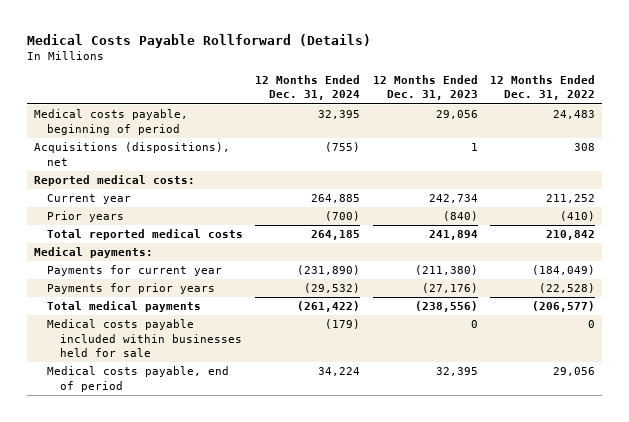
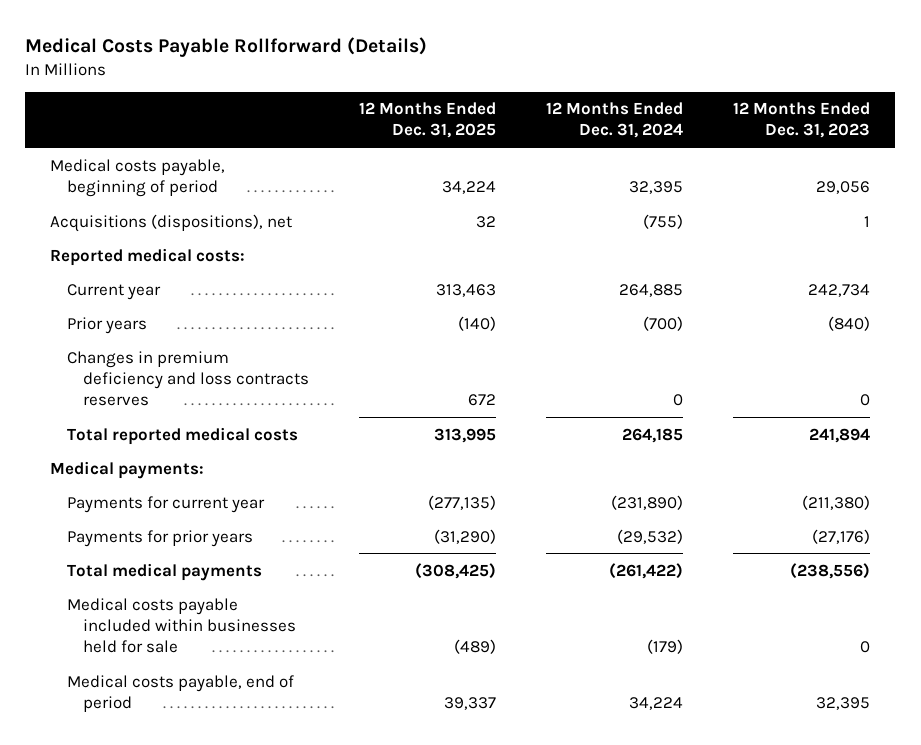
- | 12 Months Ended Dec. 31, 2024 | 12 Months Ended Dec. 31, 2023 | 12 Months Ended Dec. 31, 2022
+ | 12 Months Ended Dec. 31, 2025 | 12 Months Ended Dec. 31, 2024 | 12 Months Ended Dec. 31, 2023
+ Changes in premium deficiency and loss contracts reserves | 672 | 0 | 0

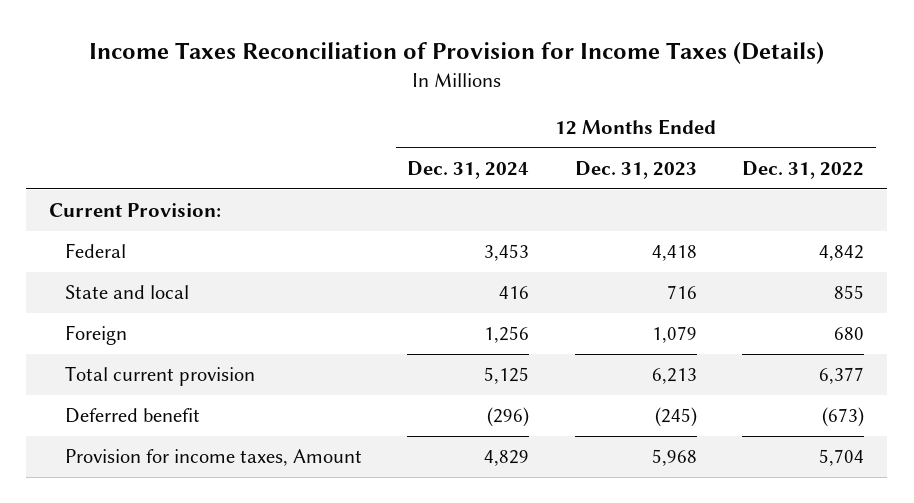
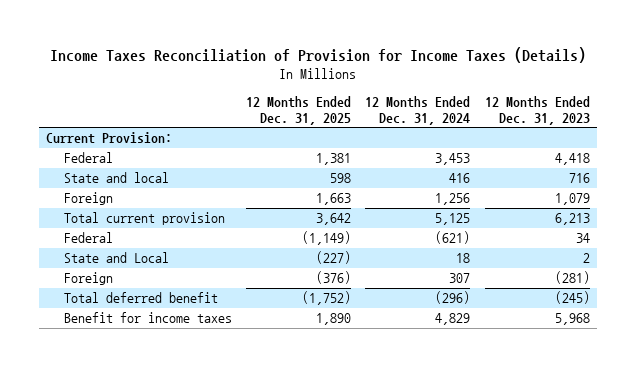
- | 12 Months Ended Dec. 31, 2024 | 12 Months Ended Dec. 31, 2023 | 12 Months Ended Dec. 31, 2022
+ | 12 Months Ended Dec. 31, 2025 | 12 Months Ended Dec. 31, 2024 | 12 Months Ended Dec. 31, 2023
- Deferred benefit | (296) | (245) | (673)
- Provision for income taxes, Amount | 4,829 | 5,968 | 5,704
+ Federal | (1,149) | (621) | 34
+ State and Local | (227) | 18 | 2
+ Foreign | (376) | 307 | (281)
+ Total deferred benefit | (1,752) | (296) | (245)
+ Benefit for income taxes | 1,890 | 4,829 | 5,968

